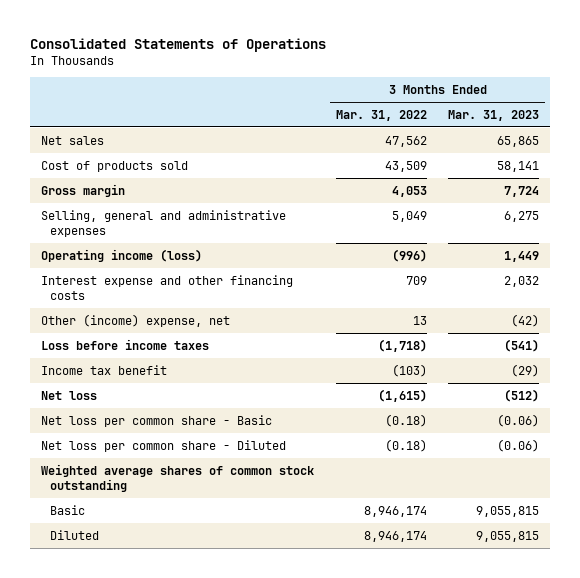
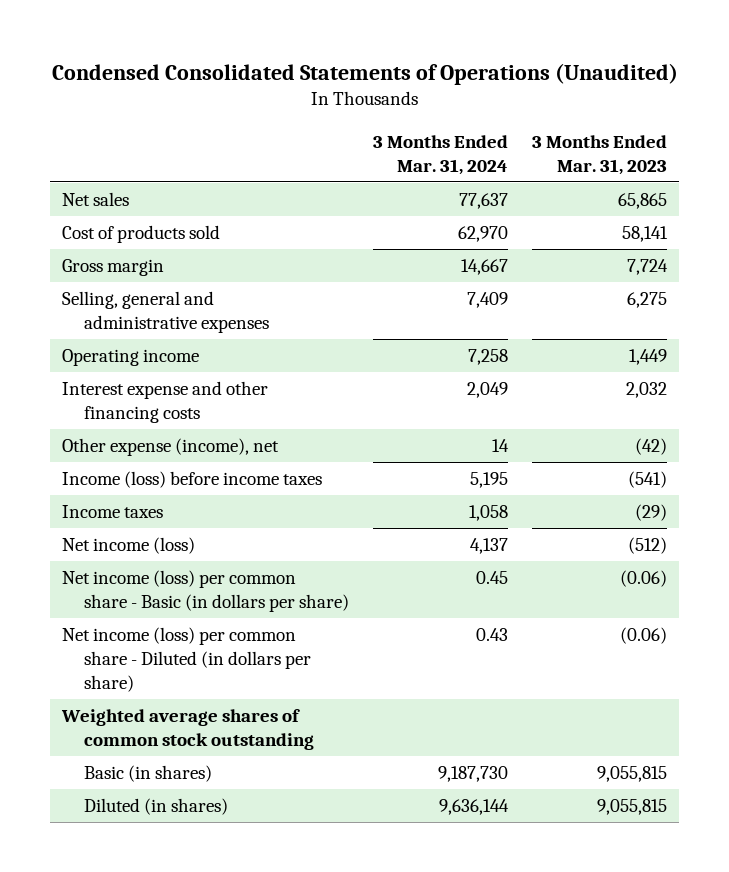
- Consolidated Statements of Operations
+ Condensed Consolidated Statements of Operations (Unaudited)
- | 3 Months Ended Mar. 31, 2022 | 3 Months Ended Mar. 31, 2023
+ | 3 Months Ended Mar. 31, 2024 | 3 Months Ended Mar. 31, 2023
- Operating income (loss) | (996) | 1,449
+ Operating income | 7,258 | 1,449
- Other (income) expense, net | 13 | (42)
- Loss before income taxes | (1,718) | (541)
- Income tax benefit | (103) | (29)
- Net loss | (1,615) | (512)
- Net loss per common share - Basic | (0.18) | (0.06)
- Net loss per common share - Diluted | (0.18) | (0.06)
+ Other expense (income), net | 14 | (42)
+ Income (loss) before income taxes | 5,195 | (541)
+ Income taxes | 1,058 | (29)
+ Net income (loss) | 4,137 | (512)
+ Net income (loss) per common share - Basic (in dollars per share) | 0.45 | (0.06)
+ Net income (loss) per common share - Diluted (in dollars per share) | 0.43 | (0.06)
- Basic | 8,946,174 | 9,055,815
- Diluted | 8,946,174 | 9,055,815
+ Basic (in shares) | 9,187,730 | 9,055,815
+ Diluted (in shares) | 9,636,144 | 9,055,815

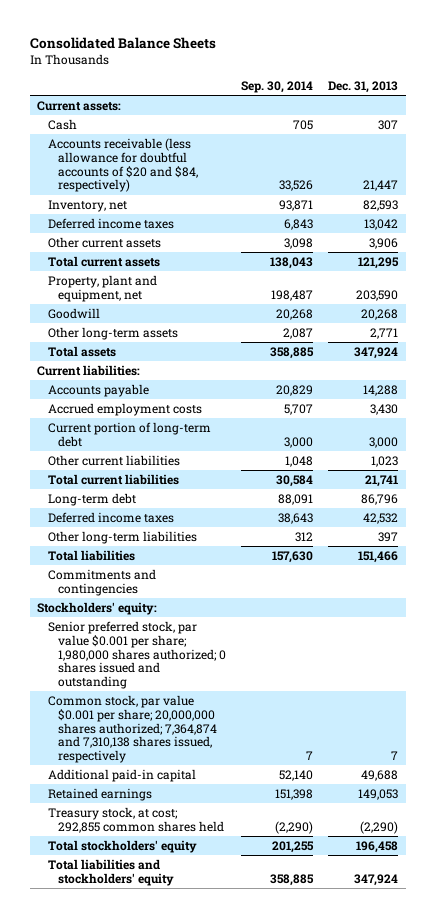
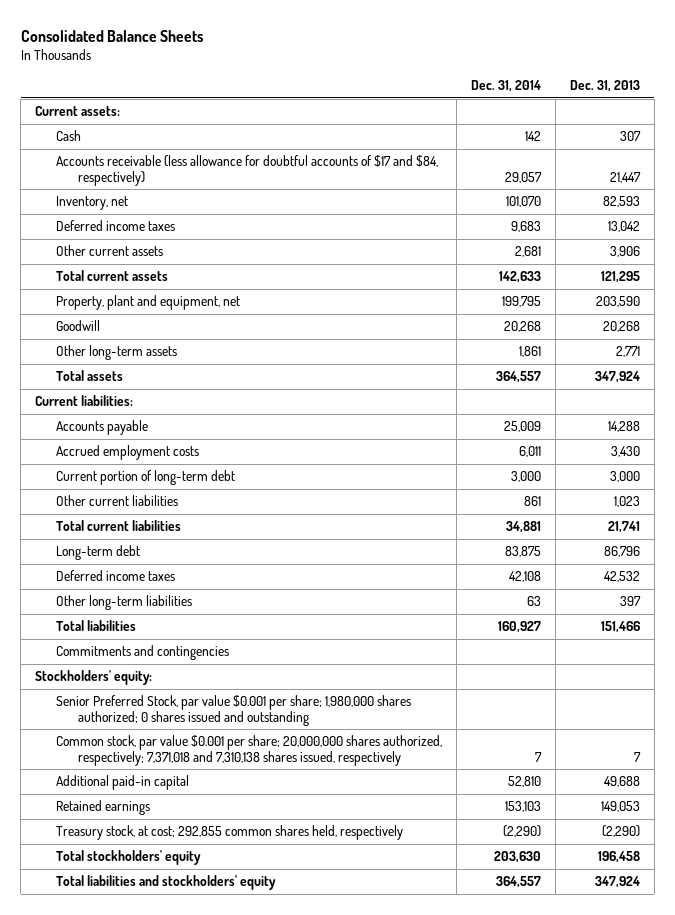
- | Sep. 30, 2014 | Dec. 31, 2013
+ | Dec. 31, 2014 | Dec. 31, 2013
- Accounts receivable (less allowance for doubtful accounts of $20 and $84, respectively) | 33,526 | 21,447
+ Accounts receivable (less allowance for doubtful accounts of $17 and $84, respectively) | 29,057 | 21,447
- Senior preferred stock, par value $0.001 per share; 1,980,000 shares authorized; 0 shares issued and outstanding
- Common stock, par value $0.001 per share; 20,000,000 shares authorized; 7,364,874 and 7,310,138 shares issued, respectively | 7 | 7
+ Senior Preferred Stock, par value $0.001 per share; 1,980,000 shares authorized; 0 shares issued and outstanding
+ Common stock, par value $0.001 per share; 20,000,000 shares authorized, respectively; 7,371,018 and 7,310,138 shares issued, respectively | 7 | 7
- Treasury stock, at cost; 292,855 common shares held | (2,290) | (2,290)
+ Treasury stock, at cost; 292,855 common shares held, respectively | (2,290) | (2,290)

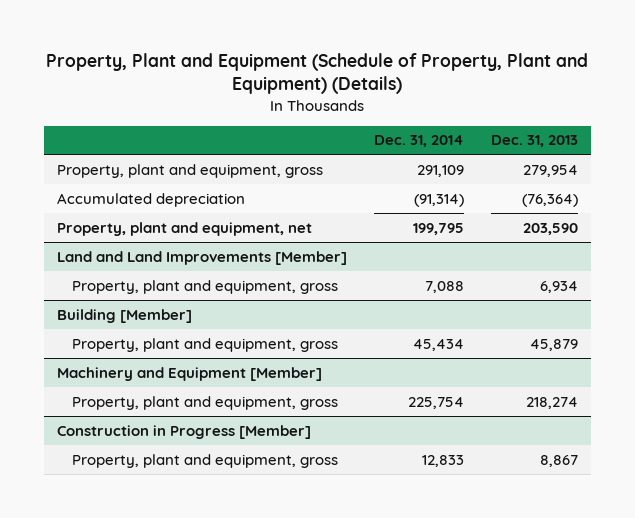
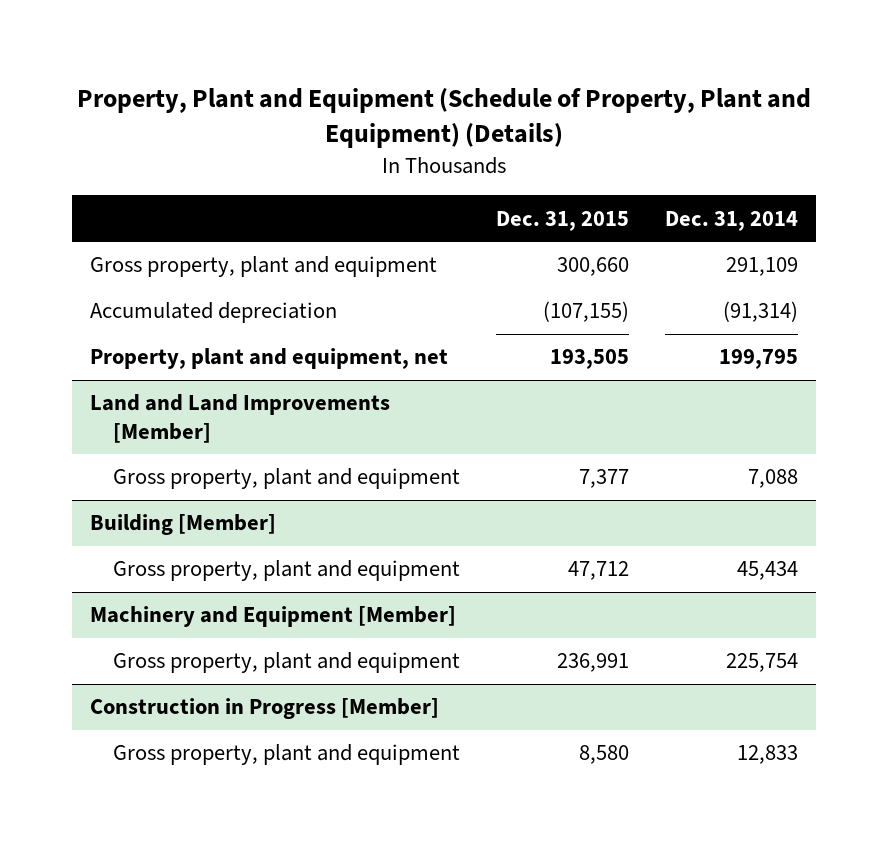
- | Dec. 31, 2014 | Dec. 31, 2013
+ | Dec. 31, 2015 | Dec. 31, 2014
- Property, plant and equipment, gross | 291,109 | 279,954
+ Gross property, plant and equipment | 300,660 | 291,109
@ Land and Land Improvements [Member]
- Property, plant and equipment, gross | 7,088 | 6,934
+ Gross property, plant and equipment | 7,377 | 7,088
@ Building [Member]
- Property, plant and equipment, gross | 45,434 | 45,879
+ Gross property, plant and equipment | 47,712 | 45,434
@ Machinery and Equipment [Member]
- Property, plant and equipment, gross | 225,754 | 218,274
+ Gross property, plant and equipment | 236,991 | 225,754
@ Construction in Progress [Member]
- Property, plant and equipment, gross | 12,833 | 8,867
+ Gross property, plant and equipment | 8,580 | 12,833

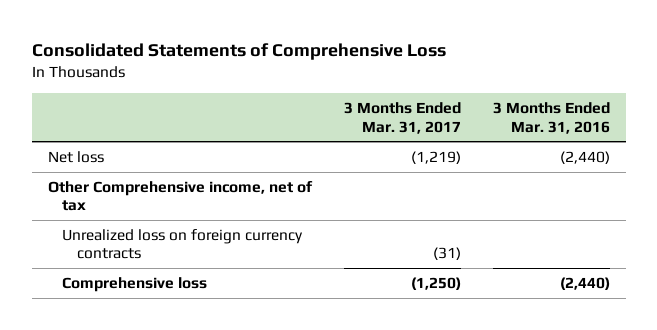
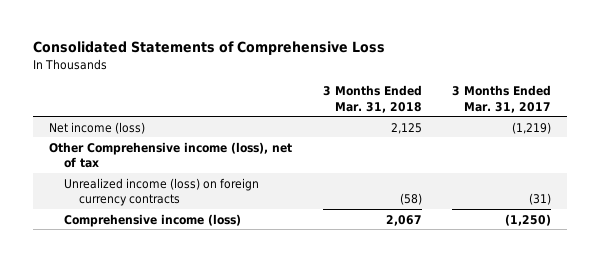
- | 3 Months Ended Mar. 31, 2017 | 3 Months Ended Mar. 31, 2016
+ | 3 Months Ended Mar. 31, 2018 | 3 Months Ended Mar. 31, 2017
- Net loss | (1,219) | (2,440)
- Other Comprehensive income, net of tax
- Unrealized loss on foreign currency contracts | (31) |
- Comprehensive loss | (1,250) | (2,440)
+ Net income (loss) | 2,125 | (1,219)
+ Other Comprehensive income (loss), net of tax
+ Unrealized income (loss) on foreign currency contracts | (58) | (31)
+ Comprehensive income (loss) | 2,067 | (1,250)

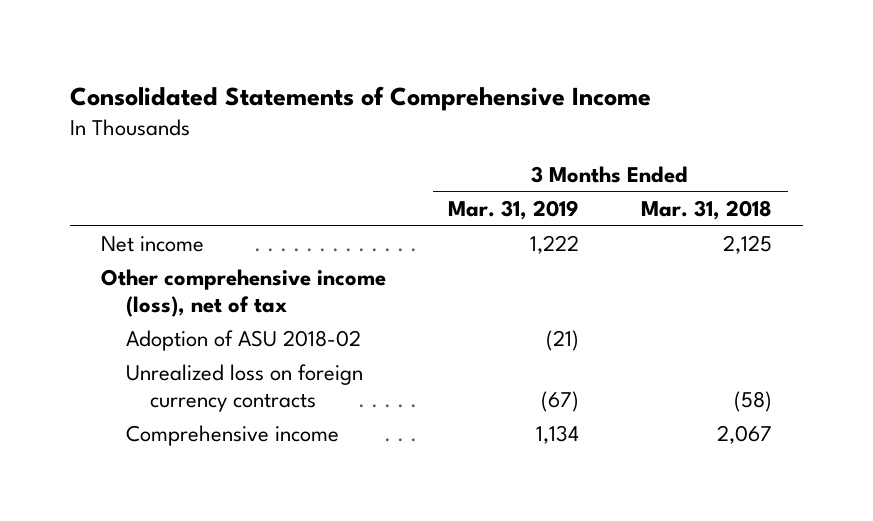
- Consolidated Statements of Comprehensive Loss
+ Consolidated Statements of Comprehensive Income
- | 3 Months Ended Mar. 31, 2018 | 3 Months Ended Mar. 31, 2017
+ | 3 Months Ended Mar. 31, 2019 | 3 Months Ended Mar. 31, 2018
- Net income (loss) | 2,125 | (1,219)
- Other Comprehensive income (loss), net of tax
- Unrealized income (loss) on foreign currency contracts | (58) | (31)
- Comprehensive income (loss) | 2,067 | (1,250)
+ Net income | 1,222 | 2,125
+ Other comprehensive income (loss), net of tax
+ Adoption of ASU 2018-02 | (21) |
+ Unrealized loss on foreign currency contracts | (67) | (58)
+ Comprehensive income | 1,134 | 2,067

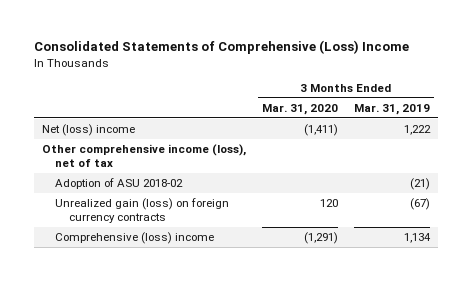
- Consolidated Statements of Comprehensive Income
+ Consolidated Statements of Comprehensive (Loss) Income
- | 3 Months Ended Mar. 31, 2019 | 3 Months Ended Mar. 31, 2018
+ | 3 Months Ended Mar. 31, 2020 | 3 Months Ended Mar. 31, 2019
- Net income | 1,222 | 2,125
+ Net (loss) income | (1,411) | 1,222
- Unrealized loss on foreign currency contracts | (67) | (58)
- Comprehensive income | 1,134 | 2,067
+ Unrealized gain (loss) on foreign currency contracts | 120 | (67)
+ Comprehensive (loss) income | (1,291) | 1,134

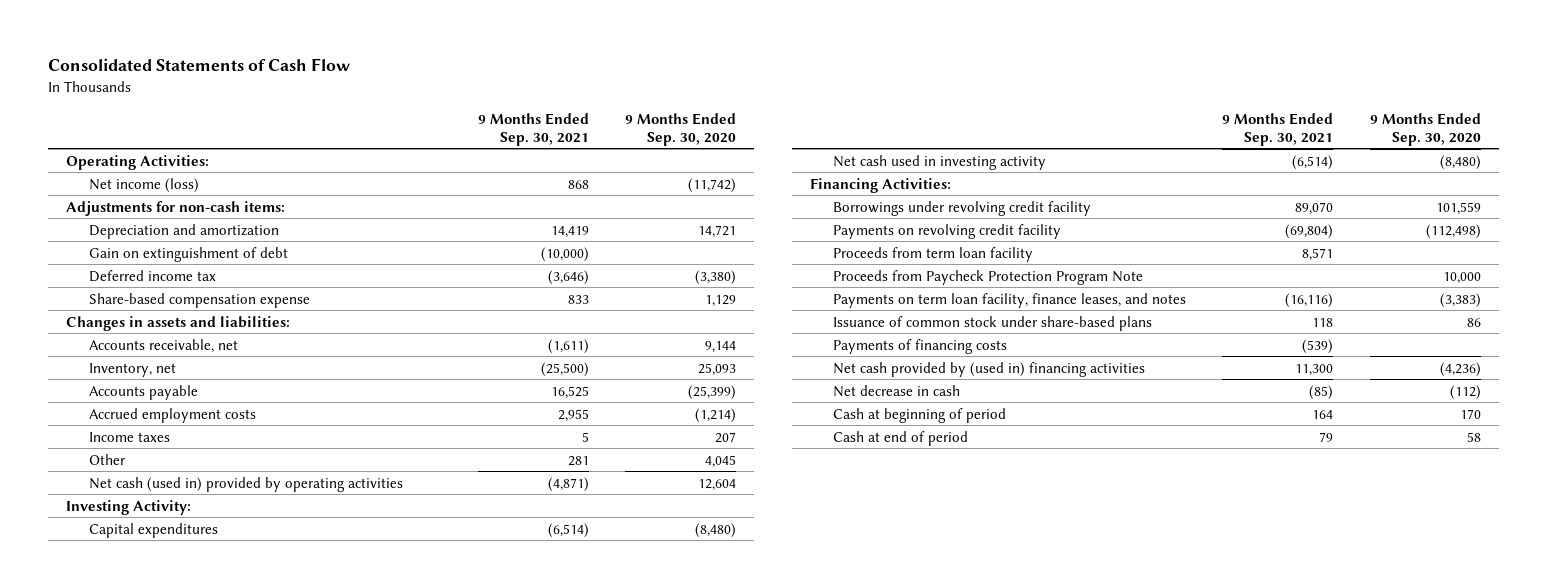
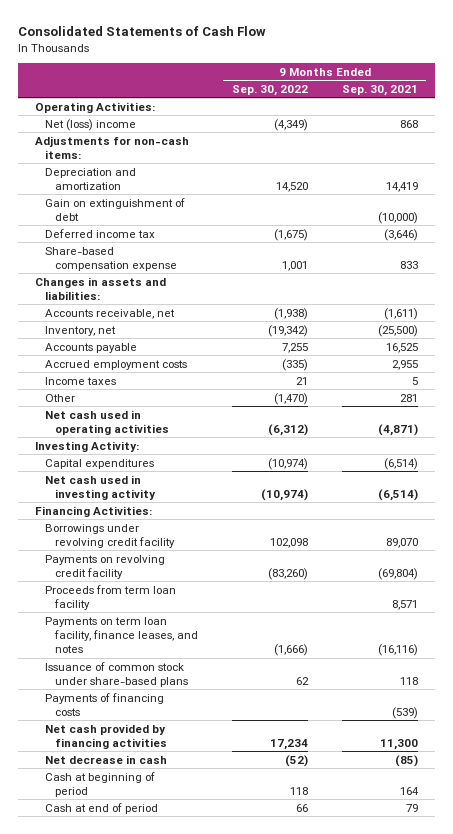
- | 9 Months Ended Sep. 30, 2021 | 9 Months Ended Sep. 30, 2020
+ | 9 Months Ended Sep. 30, 2022 | 9 Months Ended Sep. 30, 2021
- Net income (loss) | 868 | (11,742)
+ Net (loss) income | (4,349) | 868
- Net cash (used in) provided by operating activities | (4,871) | 12,604
+ Net cash used in operating activities | (6,312) | (4,871)
- Proceeds from Paycheck Protection Program Note | | 10,000
- Net cash provided by (used in) financing activities | 11,300 | (4,236)
+ Net cash provided by financing activities | 17,234 | 11,300

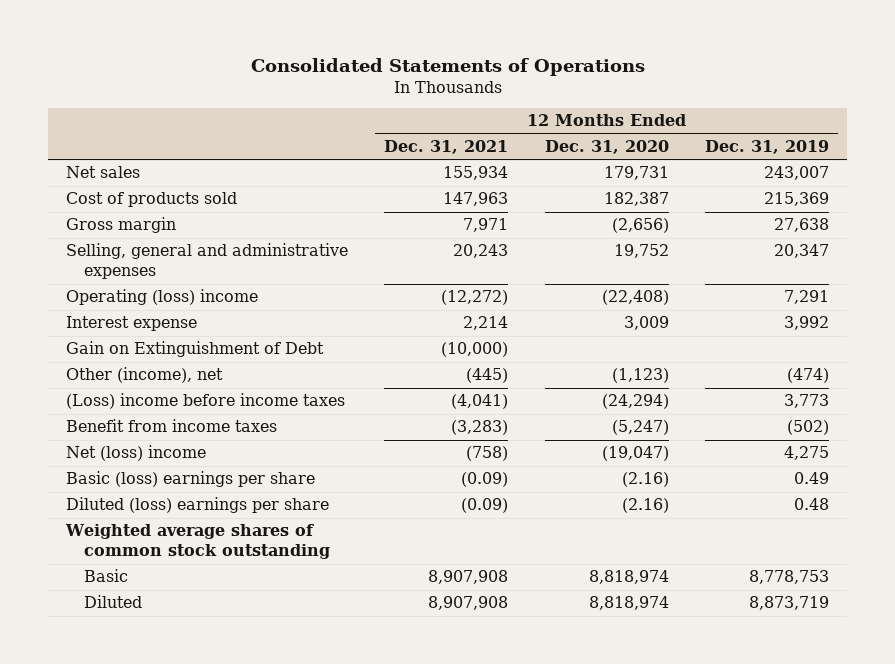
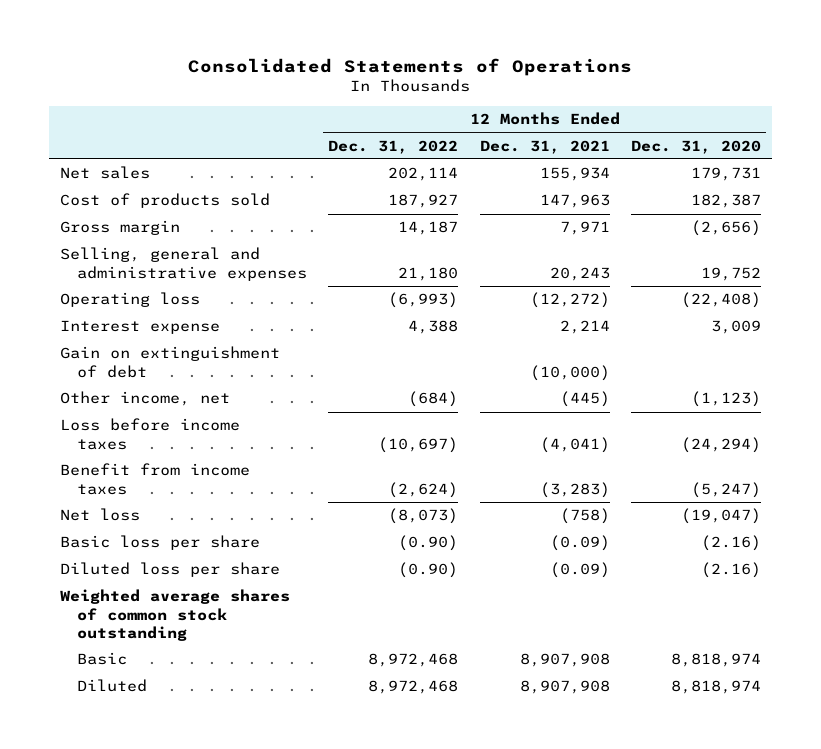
- | 12 Months Ended Dec. 31, 2021 | 12 Months Ended Dec. 31, 2020 | 12 Months Ended Dec. 31, 2019
+ | 12 Months Ended Dec. 31, 2022 | 12 Months Ended Dec. 31, 2021 | 12 Months Ended Dec. 31, 2020
- Operating (loss) income | (12,272) | (22,408) | 7,291
+ Operating loss | (6,993) | (12,272) | (22,408)
- Gain on Extinguishment of Debt | (10,000) | |
- Other (income), net | (445) | (1,123) | (474)
- (Loss) income before income taxes | (4,041) | (24,294) | 3,773
+ Gain on extinguishment of debt | | (10,000) |
+ Other income, net | (684) | (445) | (1,123)
+ Loss before income taxes | (10,697) | (4,041) | (24,294)
- Net (loss) income | (758) | (19,047) | 4,275
- Basic (loss) earnings per share | (0.09) | (2.16) | 0.49
- Diluted (loss) earnings per share | (0.09) | (2.16) | 0.48
+ Net loss | (8,073) | (758) | (19,047)
+ Basic loss per share | (0.90) | (0.09) | (2.16)
+ Diluted loss per share | (0.90) | (0.09) | (2.16)

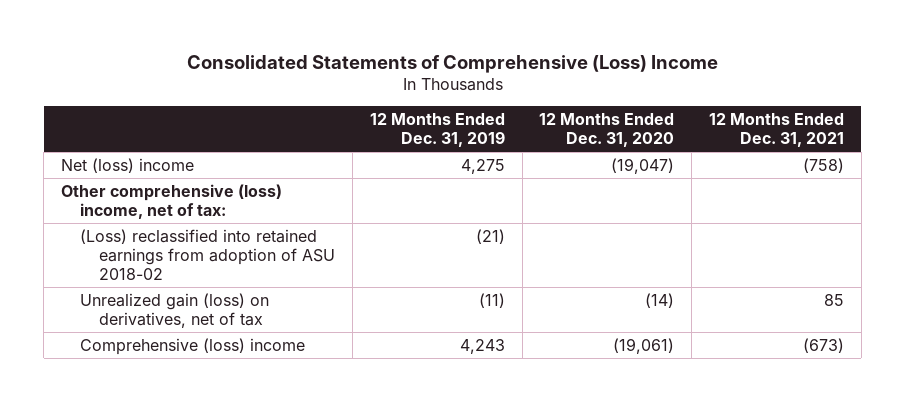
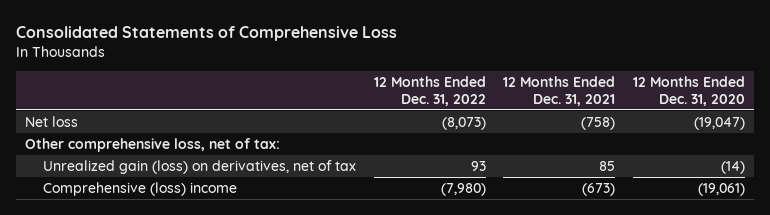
- Consolidated Statements of Comprehensive (Loss) Income
+ Consolidated Statements of Comprehensive Loss
- | 12 Months Ended Dec. 31, 2019 | 12 Months Ended Dec. 31, 2020 | 12 Months Ended Dec. 31, 2021
+ | 12 Months Ended Dec. 31, 2022 | 12 Months Ended Dec. 31, 2021 | 12 Months Ended Dec. 31, 2020
- Net (loss) income | 4,275 | (19,047) | (758)
- Other comprehensive (loss) income, net of tax:
- (Loss) reclassified into retained earnings from adoption of ASU 2018-02 | (21) | |
+ Net loss | (8,073) | (758) | (19,047)
+ Other comprehensive loss, net of tax:

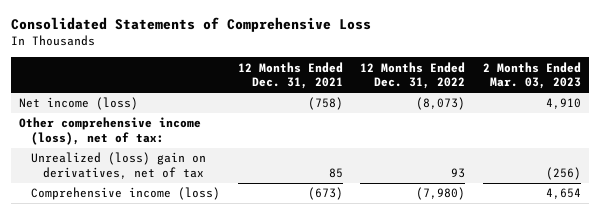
- | 12 Months Ended Dec. 31, 2022 | 12 Months Ended Dec. 31, 2021 | 12 Months Ended Dec. 31, 2020
+ | 12 Months Ended Dec. 31, 2021 | 12 Months Ended Dec. 31, 2022 | 2 Months Ended Mar. 03, 2023
- Net loss | (8,073) | (758) | (19,047)
- Other comprehensive loss, net of tax:
- Unrealized gain (loss) on derivatives, net of tax | 93 | 85 | (14)
- Comprehensive (loss) income | (7,980) | (673) | (19,061)
+ Net income (loss) | (758) | (8,073) | 4,910
+ Other comprehensive income (loss), net of tax:
+ Unrealized (loss) gain on derivatives, net of tax | 85 | 93 | (256)
+ Comprehensive income (loss) | (673) | (7,980) | 4,654

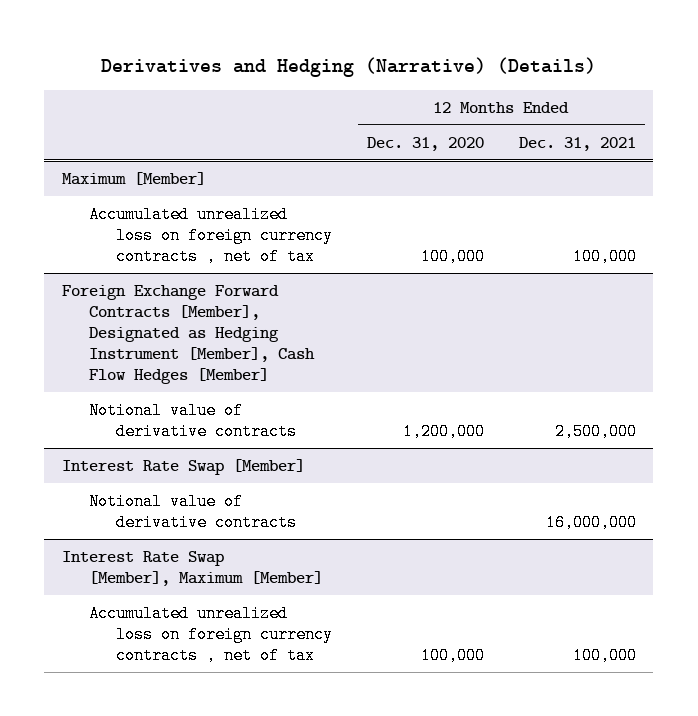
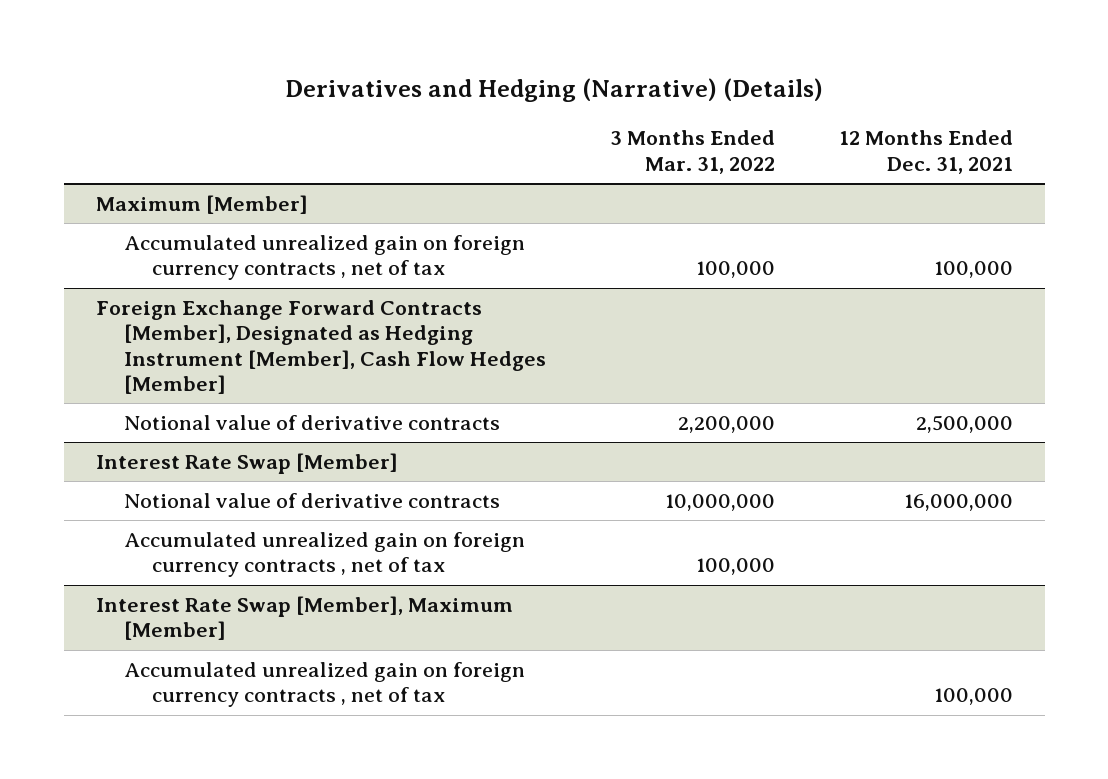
- | 12 Months Ended Dec. 31, 2020 | 12 Months Ended Dec. 31, 2021
+ | 3 Months Ended Mar. 31, 2022 | 12 Months Ended Dec. 31, 2021
@ Maximum [Member]
- Accumulated unrealized loss on foreign currency contracts , net of tax | 100,000 | 100,000
+ Accumulated unrealized gain on foreign currency contracts , net of tax | 100,000 | 100,000
@ Interest Rate Swap [Member]
+ Accumulated unrealized gain on foreign currency contracts , net of tax | 100,000 |
@ Interest Rate Swap [Member], Maximum [Member]
- Accumulated unrealized loss on foreign currency contracts , net of tax | 100,000 | 100,000
+ Accumulated unrealized gain on foreign currency contracts , net of tax | | 100,000

